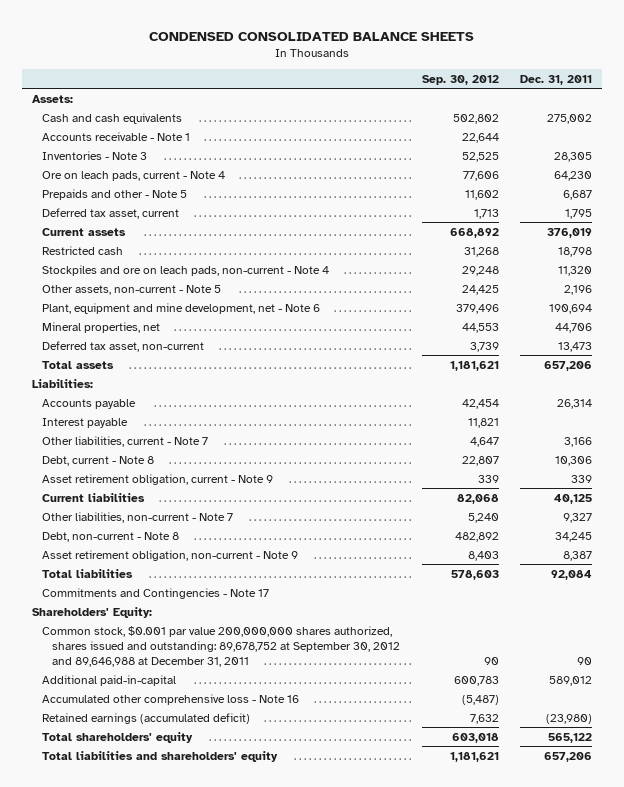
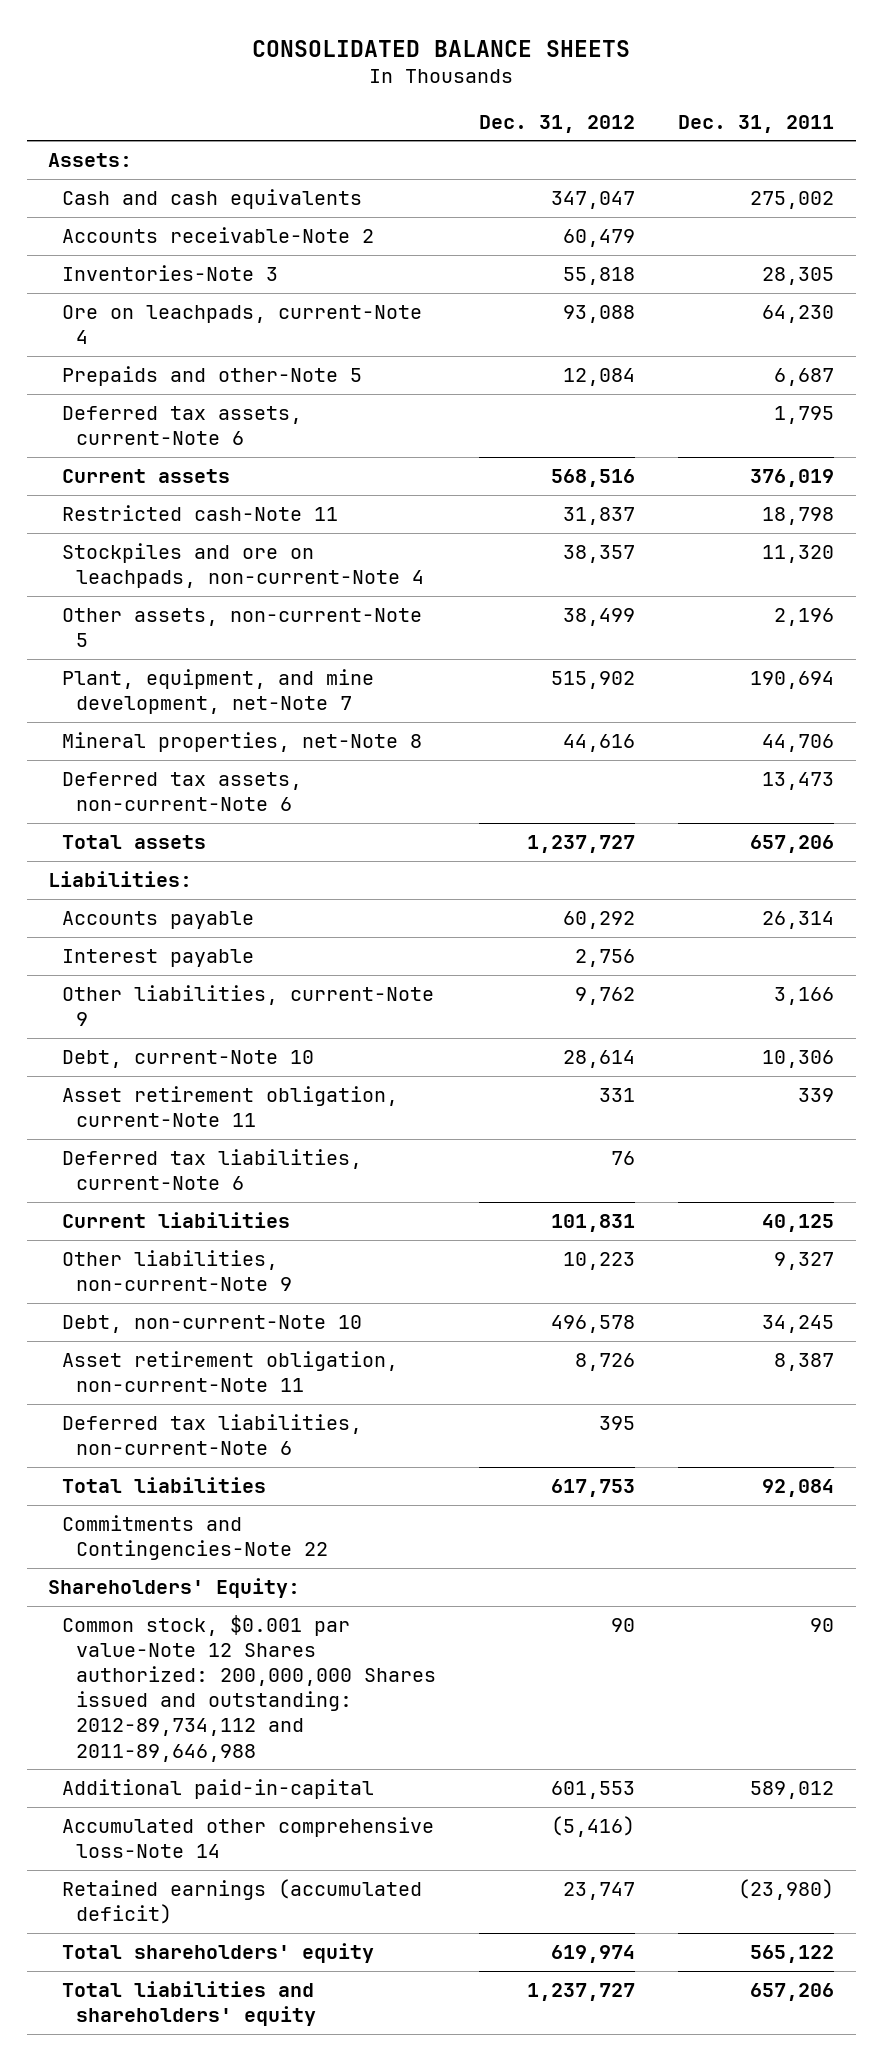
- CONDENSED CONSOLIDATED BALANCE SHEETS
+ CONSOLIDATED BALANCE SHEETS
- | Sep. 30, 2012 | Dec. 31, 2011
+ | Dec. 31, 2012 | Dec. 31, 2011
- Accounts receivable - Note 1 | 22,644 |
- Inventories - Note 3 | 52,525 | 28,305
- Ore on leach pads, current - Note 4 | 77,606 | 64,230
- Prepaids and other - Note 5 | 11,602 | 6,687
- Deferred tax asset, current | 1,713 | 1,795
+ Accounts receivable-Note 2 | 60,479 |
+ Inventories-Note 3 | 55,818 | 28,305
+ Ore on leachpads, current-Note 4 | 93,088 | 64,230
+ Prepaids and other-Note 5 | 12,084 | 6,687
+ Deferred tax assets, current-Note 6 | | 1,795
- Restricted cash | 31,268 | 18,798
- Stockpiles and ore on leach pads, non-current - Note 4 | 29,248 | 11,320
- Other assets, non-current - Note 5 | 24,425 | 2,196
- Plant, equipment and mine development, net - Note 6 | 379,496 | 190,694
- Mineral properties, net | 44,553 | 44,706
- Deferred tax asset, non-current | 3,739 | 13,473
+ Restricted cash-Note 11 | 31,837 | 18,798
+ Stockpiles and ore on leachpads, non-current-Note 4 | 38,357 | 11,320
+ Other assets, non-current-Note 5 | 38,499 | 2,196
+ Plant, equipment, and mine development, net-Note 7 | 515,902 | 190,694
+ Mineral properties, net-Note 8 | 44,616 | 44,706
+ Deferred tax assets, non-current-Note 6 | | 13,473
- Other liabilities, current - Note 7 | 4,647 | 3,166
- Debt, current - Note 8 | 22,807 | 10,306
- Asset retirement obligation, current - Note 9 | 339 | 339
+ Other liabilities, current-Note 9 | 9,762 | 3,166
+ Debt, current-Note 10 | 28,614 | 10,306
+ Asset retirement obligation, current-Note 11 | 331 | 339
+ Deferred tax liabilities, current-Note 6 | 76 |
- Other liabilities, non-current - Note 7 | 5,240 | 9,327
- Debt, non-current - Note 8 | 482,892 | 34,245
- Asset retirement obligation, non-current - Note 9 | 8,403 | 8,387
+ Other liabilities, non-current-Note 9 | 10,223 | 9,327
+ Debt, non-current-Note 10 | 496,578 | 34,245
+ Asset retirement obligation, non-current-Note 11 | 8,726 | 8,387
+ Deferred tax liabilities, non-current-Note 6 | 395 |
- Commitments and Contingencies - Note 17
+ Commitments and Contingencies-Note 22
- Common stock, $0.001 par value 200,000,000 shares authorized, shares issued and outstanding: 89,678,752 at September 30, 2012 and 89,646,988 at December 31, 2011 | 90 | 90
+ Common stock, $0.001 par value-Note 12 Shares authorized: 200,000,000 Shares issued and outstanding: 2012-89,734,112 and 2011-89,646,988 | 90 | 90
- Accumulated other comprehensive loss - Note 16 | (5,487) |
+ Accumulated other comprehensive loss-Note 14 | (5,416) |

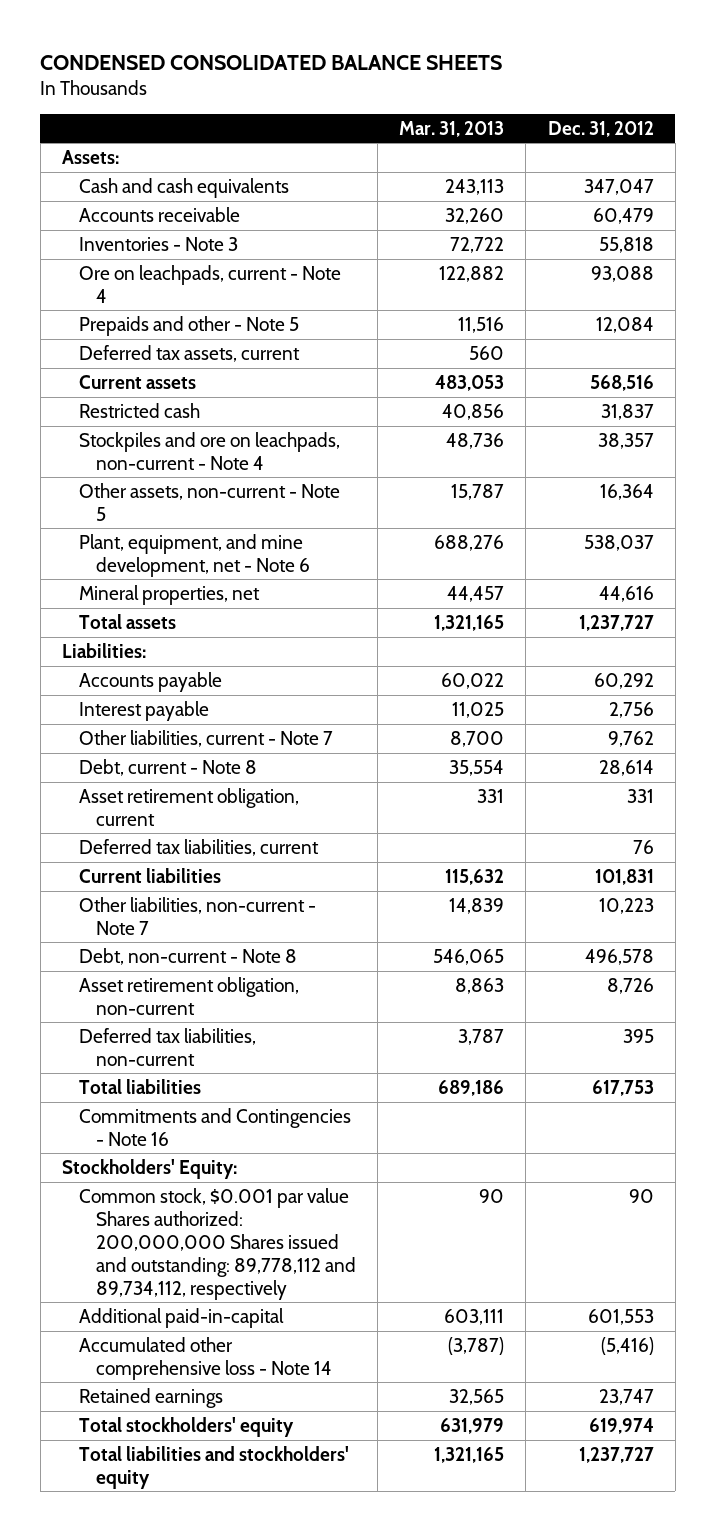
- CONSOLIDATED BALANCE SHEETS
+ CONDENSED CONSOLIDATED BALANCE SHEETS
- | Dec. 31, 2012 | Dec. 31, 2011
+ | Mar. 31, 2013 | Dec. 31, 2012
- Accounts receivable-Note 2 | 60,479 |
- Inventories-Note 3 | 55,818 | 28,305
- Ore on leachpads, current-Note 4 | 93,088 | 64,230
- Prepaids and other-Note 5 | 12,084 | 6,687
- Deferred tax assets, current-Note 6 | | 1,795
+ Accounts receivable | 32,260 | 60,479
+ Inventories - Note 3 | 72,722 | 55,818
+ Ore on leachpads, current - Note 4 | 122,882 | 93,088
+ Prepaids and other - Note 5 | 11,516 | 12,084
+ Deferred tax assets, current | 560 |
- Restricted cash-Note 11 | 31,837 | 18,798
- Stockpiles and ore on leachpads, non-current-Note 4 | 38,357 | 11,320
- Other assets, non-current-Note 5 | 38,499 | 2,196
- Plant, equipment, and mine development, net-Note 7 | 515,902 | 190,694
- Mineral properties, net-Note 8 | 44,616 | 44,706
- Deferred tax assets, non-current-Note 6 | | 13,473
+ Restricted cash | 40,856 | 31,837
+ Stockpiles and ore on leachpads, non-current - Note 4 | 48,736 | 38,357
+ Other assets, non-current - Note 5 | 15,787 | 16,364
+ Plant, equipment, and mine development, net - Note 6 | 688,276 | 538,037
+ Mineral properties, net | 44,457 | 44,616
- Other liabilities, current-Note 9 | 9,762 | 3,166
- Debt, current-Note 10 | 28,614 | 10,306
- Asset retirement obligation, current-Note 11 | 331 | 339
- Deferred tax liabilities, current-Note 6 | 76 |
+ Other liabilities, current - Note 7 | 8,700 | 9,762
+ Debt, current - Note 8 | 35,554 | 28,614
+ Asset retirement obligation, current | 331 | 331
+ Deferred tax liabilities, current | | 76
- Other liabilities, non-current-Note 9 | 10,223 | 9,327
- Debt, non-current-Note 10 | 496,578 | 34,245
- Asset retirement obligation, non-current-Note 11 | 8,726 | 8,387
- Deferred tax liabilities, non-current-Note 6 | 395 |
+ Other liabilities, non-current - Note 7 | 14,839 | 10,223
+ Debt, non-current - Note 8 | 546,065 | 496,578
+ Asset retirement obligation, non-current | 8,863 | 8,726
+ Deferred tax liabilities, non-current | 3,787 | 395
- Commitments and Contingencies-Note 22
- Shareholders' Equity:
- Common stock, $0.001 par value-Note 12 Shares authorized: 200,000,000 Shares issued and outstanding: 2012-89,734,112 and 2011-89,646,988 | 90 | 90
+ Commitments and Contingencies - Note 16
+ Stockholders' Equity:
+ Common stock, $0.001 par value Shares authorized: 200,000,000 Shares issued and outstanding: 89,778,112 and 89,734,112, respectively | 90 | 90
- Accumulated other comprehensive loss-Note 14 | (5,416) |
- Retained earnings (accumulated deficit) | 23,747 | (23,980)
- Total shareholders' equity | 619,974 | 565,122
- Total liabilities and shareholders' equity | 1,237,727 | 657,206
+ Accumulated other comprehensive loss - Note 14 | (3,787) | (5,416)
+ Retained earnings | 32,565 | 23,747
+ Total stockholders' equity | 631,979 | 619,974
+ Total liabilities and stockholders' equity | 1,321,165 | 1,237,727

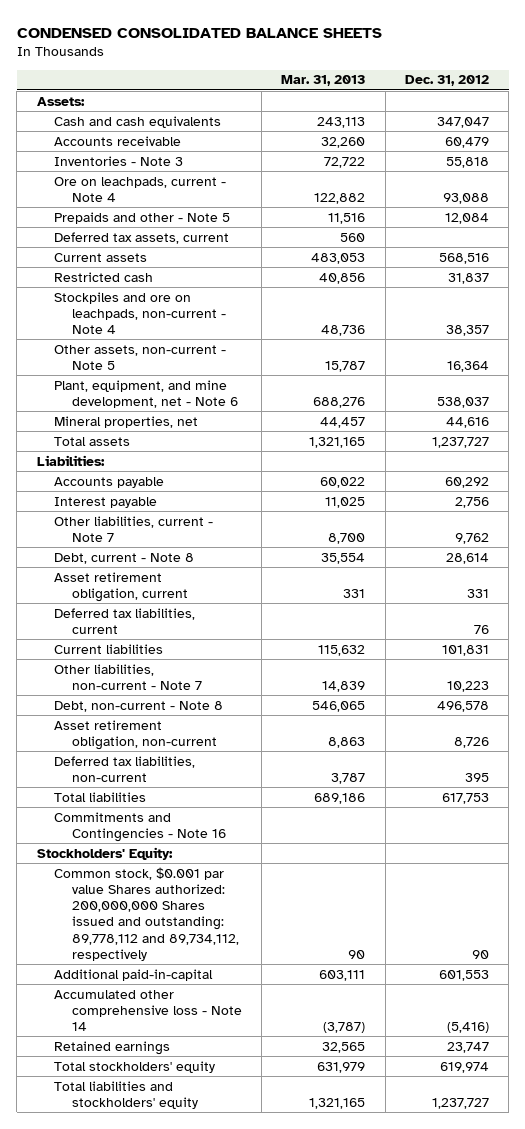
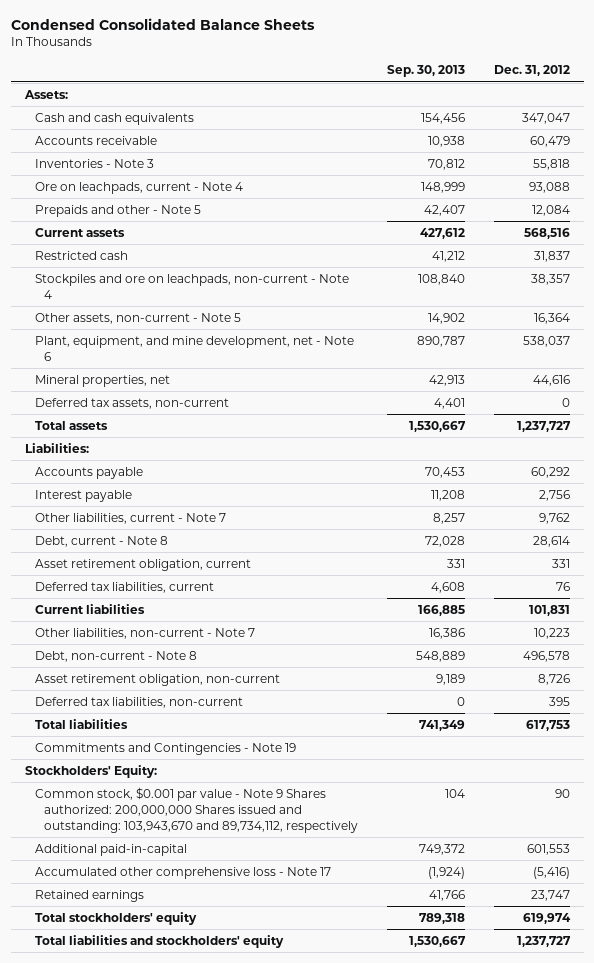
- CONDENSED CONSOLIDATED BALANCE SHEETS
+ Condensed Consolidated Balance Sheets
- | Mar. 31, 2013 | Dec. 31, 2012
+ | Sep. 30, 2013 | Dec. 31, 2012
- Deferred tax assets, current | 560 |
+ Deferred tax assets, non-current | 4,401 | 0
- Commitments and Contingencies - Note 16
+ Commitments and Contingencies - Note 19
- Common stock, $0.001 par value Shares authorized: 200,000,000 Shares issued and outstanding: 89,778,112 and 89,734,112, respectively | 90 | 90
+ Common stock, $0.001 par value - Note 9 Shares authorized: 200,000,000 Shares issued and outstanding: 103,943,670 and 89,734,112, respectively | 104 | 90
- Accumulated other comprehensive loss - Note 14 | (3,787) | (5,416)
+ Accumulated other comprehensive loss - Note 17 | (1,924) | (5,416)

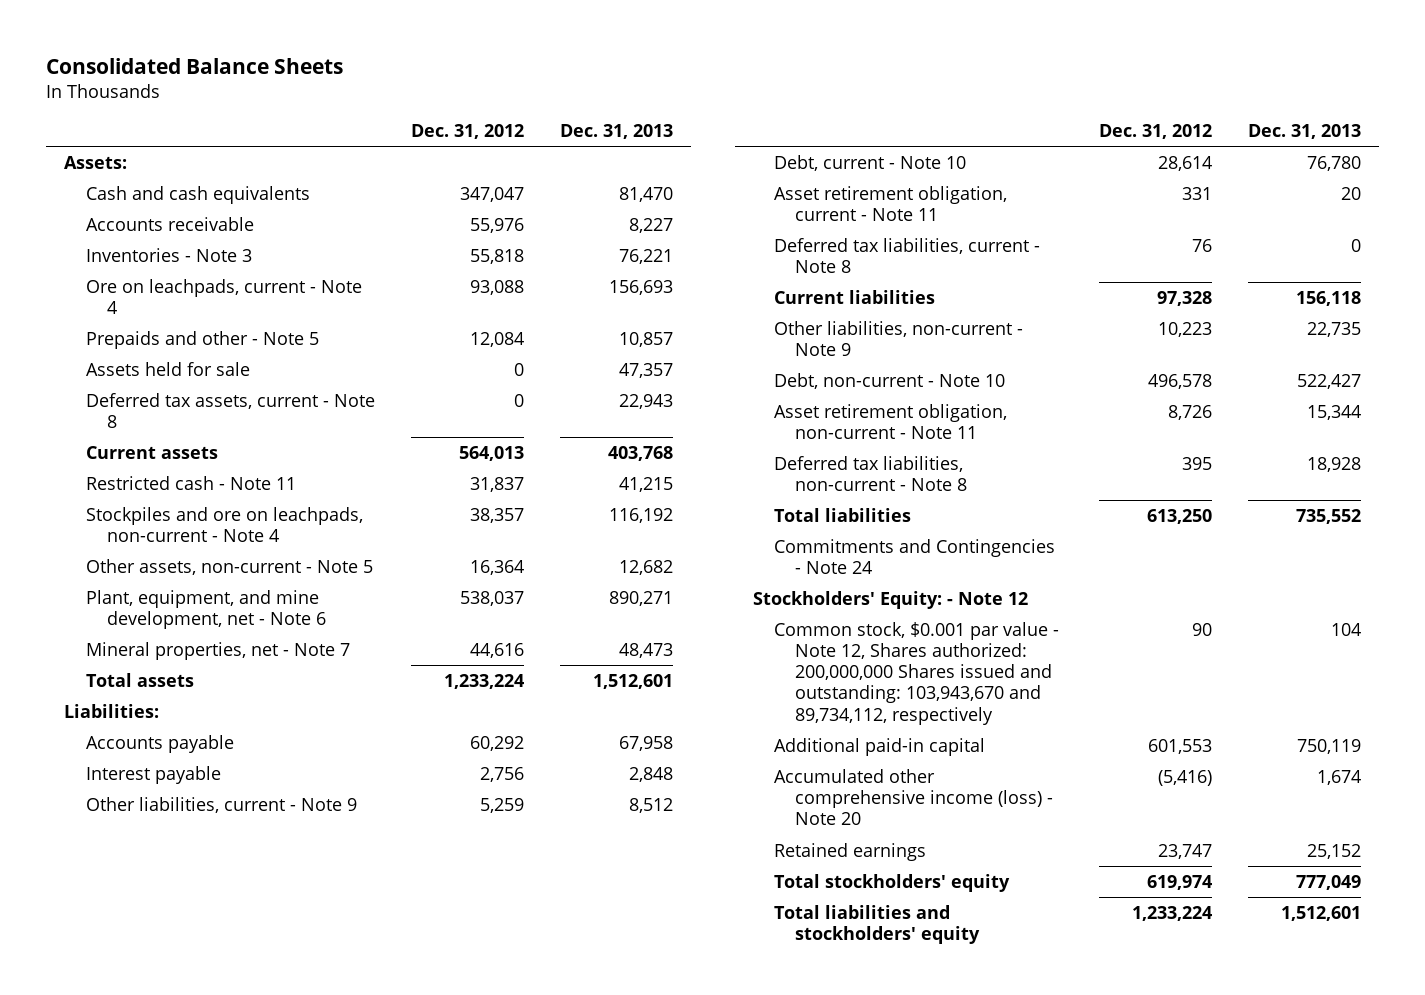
- Condensed Consolidated Balance Sheets
+ Consolidated Balance Sheets
- | Sep. 30, 2013 | Dec. 31, 2012
+ | Dec. 31, 2012 | Dec. 31, 2013
- Accounts receivable | 10,938 | 60,479
+ Accounts receivable | 55,976 | 8,227
- Current assets | 427,612 | 568,516
- Restricted cash | 41,212 | 31,837
+ Assets held for sale | 0 | 47,357
+ Deferred tax assets, current - Note 8 | 0 | 22,943
+ Current assets | 564,013 | 403,768
+ Restricted cash - Note 11 | 31,837 | 41,215
- Mineral properties, net | 42,913 | 44,616
- Deferred tax assets, non-current | 4,401 | 0
- Total assets | 1,530,667 | 1,237,727
+ Mineral properties, net - Note 7 | 44,616 | 48,473
+ Total assets | 1,233,224 | 1,512,601
- Other liabilities, current - Note 7 | 8,257 | 9,762
- Debt, current - Note 8 | 72,028 | 28,614
- Asset retirement obligation, current | 331 | 331
- Deferred tax liabilities, current | 4,608 | 76
- Current liabilities | 166,885 | 101,831
- Other liabilities, non-current - Note 7 | 16,386 | 10,223
- Debt, non-current - Note 8 | 548,889 | 496,578
- Asset retirement obligation, non-current | 9,189 | 8,726
- Deferred tax liabilities, non-current | 0 | 395
- Total liabilities | 741,349 | 617,753
- Commitments and Contingencies - Note 19
- Stockholders' Equity:
- Common stock, $0.001 par value - Note 9 Shares authorized: 200,000,000 Shares issued and outstanding: 103,943,670 and 89,734,112, respectively | 104 | 90
- Additional paid-in-capital | 749,372 | 601,553
- Accumulated other comprehensive loss - Note 17 | (1,924) | (5,416)
+ Other liabilities, current - Note 9 | 5,259 | 8,512
+ Debt, current - Note 10 | 28,614 | 76,780
+ Asset retirement obligation, current - Note 11 | 331 | 20
+ Deferred tax liabilities, current - Note 8 | 76 | 0
+ Current liabilities | 97,328 | 156,118
+ Other liabilities, non-current - Note 9 | 10,223 | 22,735
+ Debt, non-current - Note 10 | 496,578 | 522,427
+ Asset retirement obligation, non-current - Note 11 | 8,726 | 15,344
+ Deferred tax liabilities, non-current - Note 8 | 395 | 18,928
+ Total liabilities | 613,250 | 735,552
+ Commitments and Contingencies - Note 24
+ Stockholders' Equity: - Note 12
+ Common stock, $0.001 par value - Note 12, Shares authorized: 200,000,000 Shares issued and outstanding: 103,943,670 and 89,734,112, respectively | 90 | 104
+ Additional paid-in capital | 601,553 | 750,119
+ Accumulated other comprehensive income (loss) - Note 20 | (5,416) | 1,674
- Total liabilities and stockholders' equity | 1,530,667 | 1,237,727
+ Total liabilities and stockholders' equity | 1,233,224 | 1,512,601

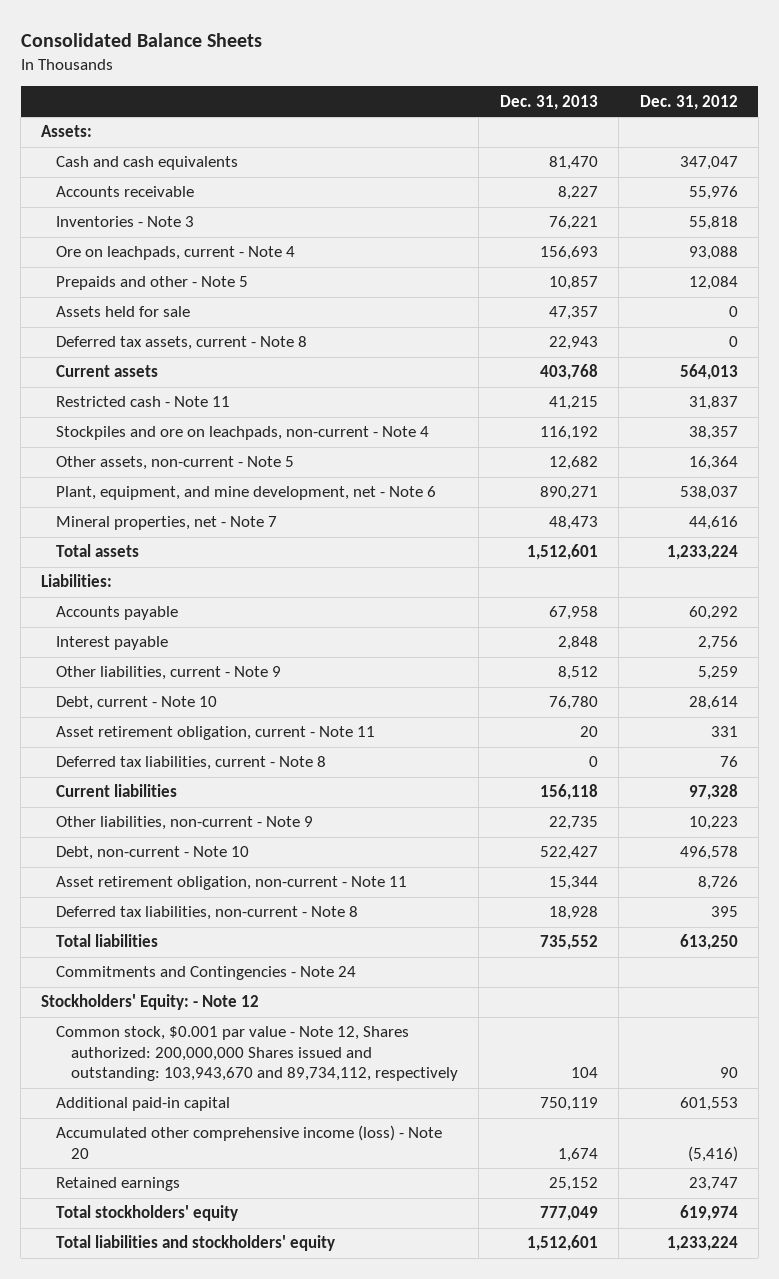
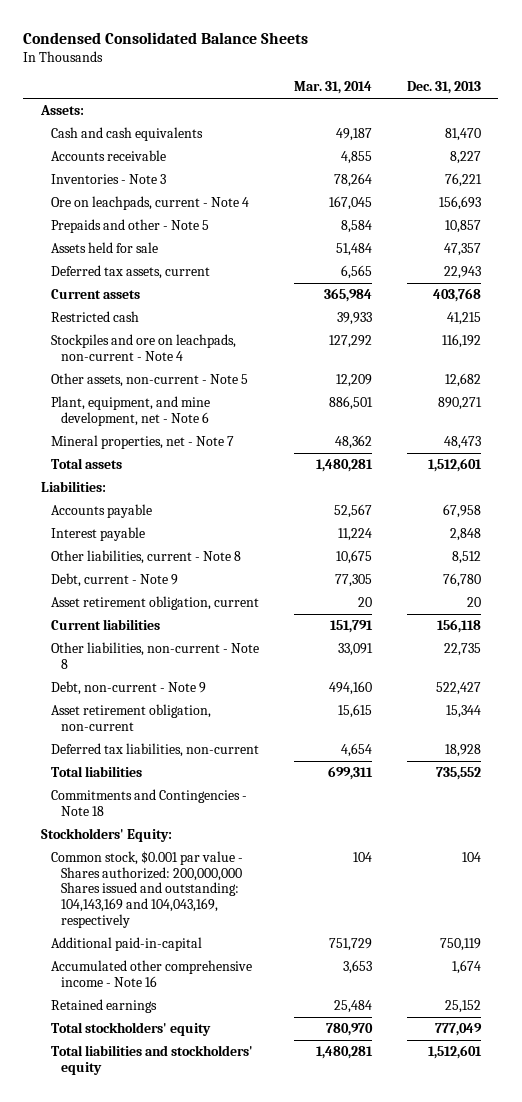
- Consolidated Balance Sheets
+ Condensed Consolidated Balance Sheets
- | Dec. 31, 2013 | Dec. 31, 2012
+ | Mar. 31, 2014 | Dec. 31, 2013
- Deferred tax assets, current - Note 8 | 22,943 | 0
+ Deferred tax assets, current | 6,565 | 22,943
- Restricted cash - Note 11 | 41,215 | 31,837
+ Restricted cash | 39,933 | 41,215
- Other liabilities, current - Note 9 | 8,512 | 5,259
- Debt, current - Note 10 | 76,780 | 28,614
- Asset retirement obligation, current - Note 11 | 20 | 331
- Deferred tax liabilities, current - Note 8 | 0 | 76
+ Other liabilities, current - Note 8 | 10,675 | 8,512
+ Debt, current - Note 9 | 77,305 | 76,780
+ Asset retirement obligation, current | 20 | 20
- Other liabilities, non-current - Note 9 | 22,735 | 10,223
- Debt, non-current - Note 10 | 522,427 | 496,578
- Asset retirement obligation, non-current - Note 11 | 15,344 | 8,726
- Deferred tax liabilities, non-current - Note 8 | 18,928 | 395
+ Other liabilities, non-current - Note 8 | 33,091 | 22,735
+ Debt, non-current - Note 9 | 494,160 | 522,427
+ Asset retirement obligation, non-current | 15,615 | 15,344
+ Deferred tax liabilities, non-current | 4,654 | 18,928
- Commitments and Contingencies - Note 24
- Stockholders' Equity: - Note 12
- Common stock, $0.001 par value - Note 12, Shares authorized: 200,000,000 Shares issued and outstanding: 103,943,670 and 89,734,112, respectively | 104 | 90
- Additional paid-in capital | 750,119 | 601,553
- Accumulated other comprehensive income (loss) - Note 20 | 1,674 | (5,416)
+ Commitments and Contingencies - Note 18
+ Stockholders' Equity:
+ Common stock, $0.001 par value - Shares authorized: 200,000,000 Shares issued and outstanding: 104,143,169 and 104,043,169, respectively | 104 | 104
+ Additional paid-in-capital | 751,729 | 750,119
+ Accumulated other comprehensive income - Note 16 | 3,653 | 1,674

